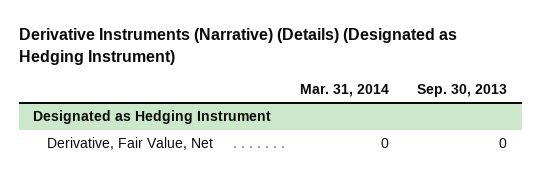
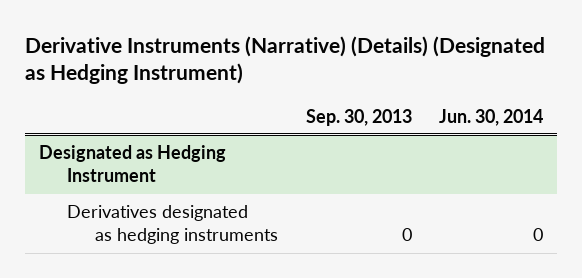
- | Mar. 31, 2014 | Sep. 30, 2013
+ | Sep. 30, 2013 | Jun. 30, 2014
@ Designated as Hedging Instrument
- Derivative, Fair Value, Net | 0 | 0
+ Derivatives designated as hedging instruments | 0 | 0

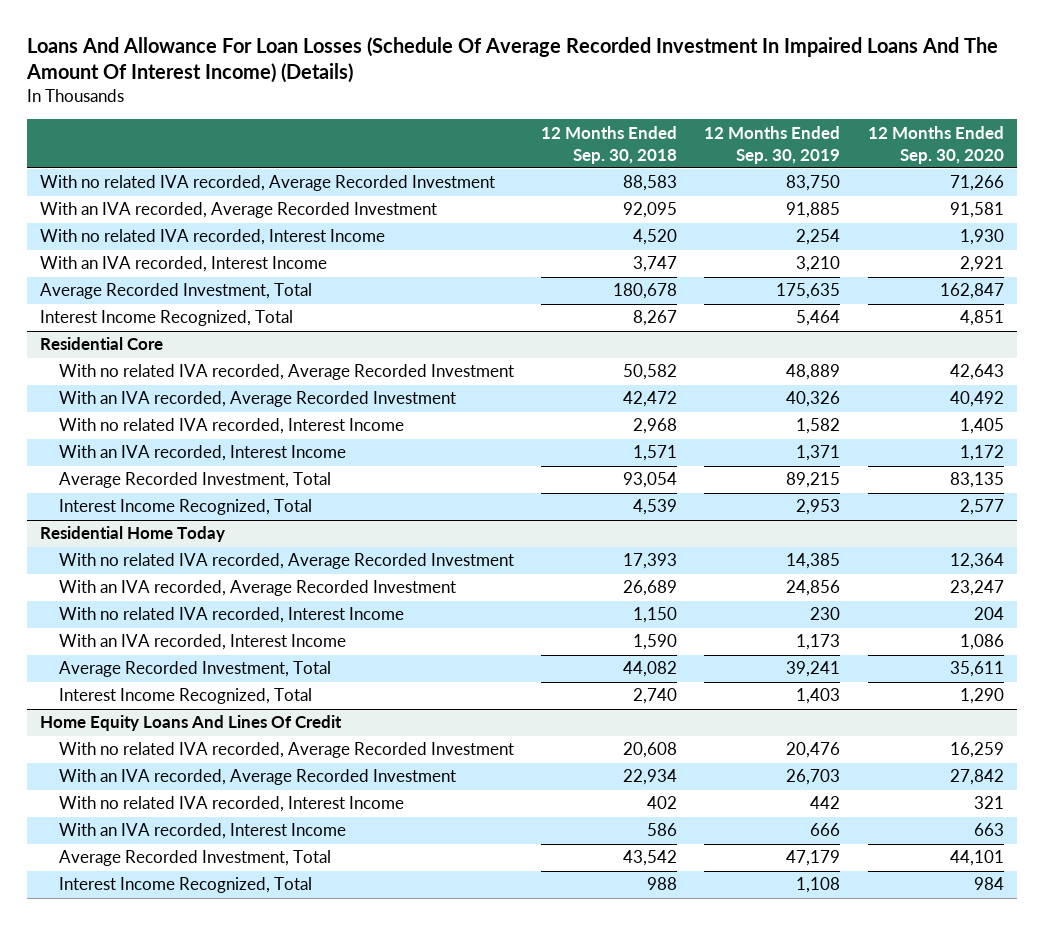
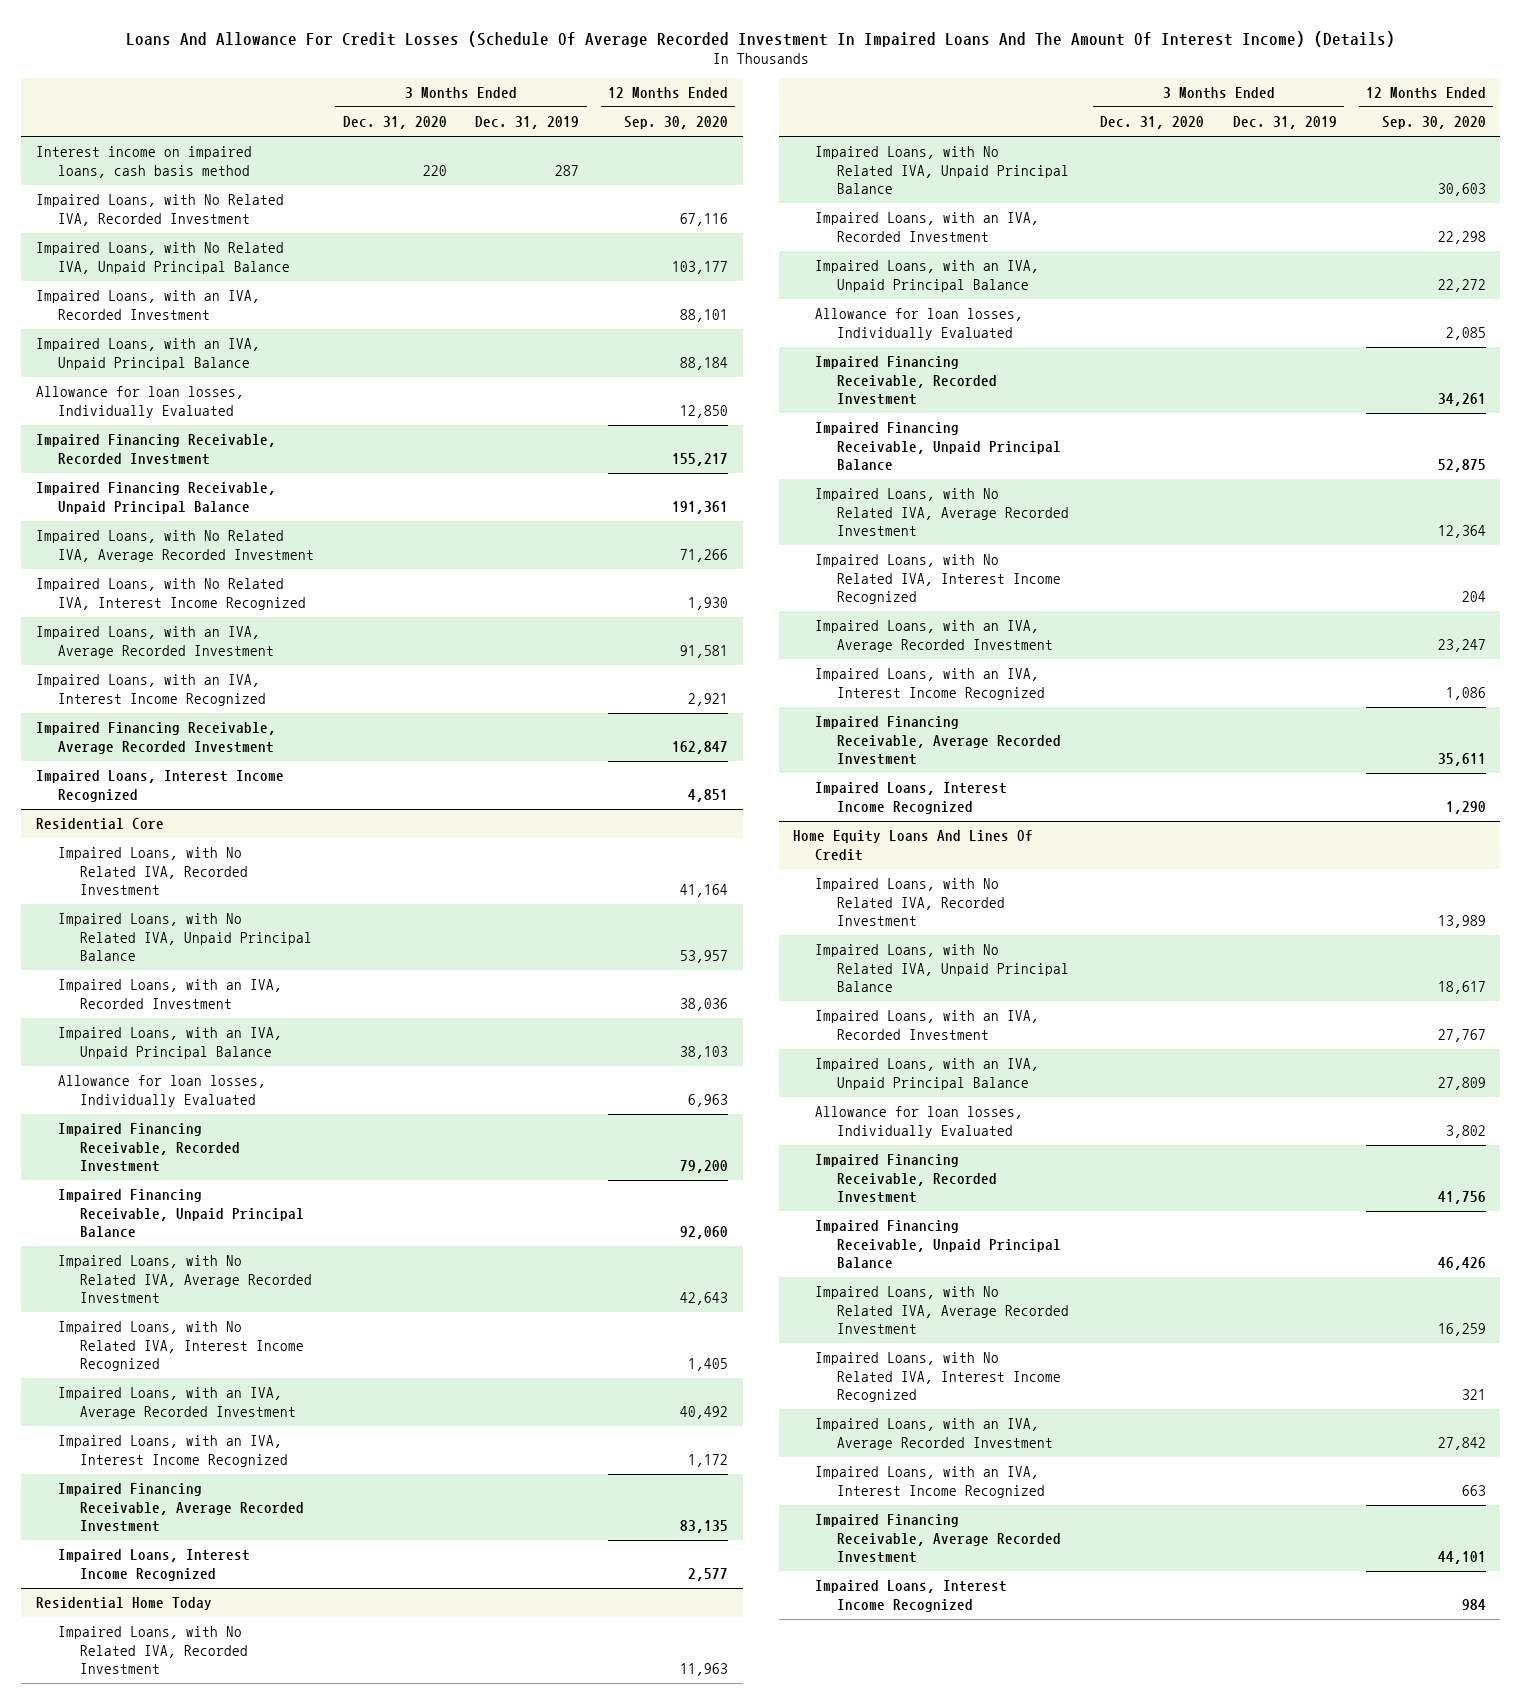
- Loans And Allowance For Loan Losses (Schedule Of Average Recorded Investment In Impaired Loans And The Amount Of Interest Income) (Details)
+ Loans And Allowance For Credit Losses (Schedule Of Average Recorded Investment In Impaired Loans And The Amount Of Interest Income) (Details)
- | 12 Months Ended Sep. 30, 2018 | 12 Months Ended Sep. 30, 2019 | 12 Months Ended Sep. 30, 2020
+ | 3 Months Ended Dec. 31, 2020 | 3 Months Ended Dec. 31, 2019 | 12 Months Ended Sep. 30, 2020
- With no related IVA recorded, Average Recorded Investment | 88,583 | 83,750 | 71,266
- With an IVA recorded, Average Recorded Investment | 92,095 | 91,885 | 91,581
- With no related IVA recorded, Interest Income | 4,520 | 2,254 | 1,930
- With an IVA recorded, Interest Income | 3,747 | 3,210 | 2,921
- Average Recorded Investment, Total | 180,678 | 175,635 | 162,847
- Interest Income Recognized, Total | 8,267 | 5,464 | 4,851
+ Interest income on impaired loans, cash basis method | 220 | 287 |
+ Impaired Loans, with No Related IVA, Recorded Investment | | | 67,116
+ Impaired Loans, with No Related IVA, Unpaid Principal Balance | | | 103,177
+ Impaired Loans, with an IVA, Recorded Investment | | | 88,101
+ Impaired Loans, with an IVA, Unpaid Principal Balance | | | 88,184
+ Allowance for loan losses, Individually Evaluated | | | 12,850
+ Impaired Financing Receivable, Recorded Investment | | | 155,217
+ Impaired Financing Receivable, Unpaid Principal Balance | | | 191,361
+ Impaired Loans, with No Related IVA, Average Recorded Investment | | | 71,266
+ Impaired Loans, with No Related IVA, Interest Income Recognized | | | 1,930
+ Impaired Loans, with an IVA, Average Recorded Investment | | | 91,581
+ Impaired Loans, with an IVA, Interest Income Recognized | | | 2,921
+ Impaired Financing Receivable, Average Recorded Investment | | | 162,847
+ Impaired Loans, Interest Income Recognized | | | 4,851
@ Residential Core
- With no related IVA recorded, Average Recorded Investment | 50,582 | 48,889 | 42,643
- With an IVA recorded, Average Recorded Investment | 42,472 | 40,326 | 40,492
- With no related IVA recorded, Interest Income | 2,968 | 1,582 | 1,405
- With an IVA recorded, Interest Income | 1,571 | 1,371 | 1,172
- Average Recorded Investment, Total | 93,054 | 89,215 | 83,135
- Interest Income Recognized, Total | 4,539 | 2,953 | 2,577
+ Impaired Loans, with No Related IVA, Recorded Investment | | | 41,164
+ Impaired Loans, with No Related IVA, Unpaid Principal Balance | | | 53,957
+ Impaired Loans, with an IVA, Recorded Investment | | | 38,036
+ Impaired Loans, with an IVA, Unpaid Principal Balance | | | 38,103
+ Allowance for loan losses, Individually Evaluated | | | 6,963
+ Impaired Financing Receivable, Recorded Investment | | | 79,200
+ Impaired Financing Receivable, Unpaid Principal Balance | | | 92,060
+ Impaired Loans, with No Related IVA, Average Recorded Investment | | | 42,643
+ Impaired Loans, with No Related IVA, Interest Income Recognized | | | 1,405
+ Impaired Loans, with an IVA, Average Recorded Investment | | | 40,492
+ Impaired Loans, with an IVA, Interest Income Recognized | | | 1,172
+ Impaired Financing Receivable, Average Recorded Investment | | | 83,135
+ Impaired Loans, Interest Income Recognized | | | 2,577
@ Residential Home Today
- With no related IVA recorded, Average Recorded Investment | 17,393 | 14,385 | 12,364
- With an IVA recorded, Average Recorded Investment | 26,689 | 24,856 | 23,247
- With no related IVA recorded, Interest Income | 1,150 | 230 | 204
- With an IVA recorded, Interest Income | 1,590 | 1,173 | 1,086
- Average Recorded Investment, Total | 44,082 | 39,241 | 35,611
- Interest Income Recognized, Total | 2,740 | 1,403 | 1,290
+ Impaired Loans, with No Related IVA, Recorded Investment | | | 11,963
+ Impaired Loans, with No Related IVA, Unpaid Principal Balance | | | 30,603
+ Impaired Loans, with an IVA, Recorded Investment | | | 22,298
+ Impaired Loans, with an IVA, Unpaid Principal Balance | | | 22,272
+ Allowance for loan losses, Individually Evaluated | | | 2,085
+ Impaired Financing Receivable, Recorded Investment | | | 34,261
+ Impaired Financing Receivable, Unpaid Principal Balance | | | 52,875
+ Impaired Loans, with No Related IVA, Average Recorded Investment | | | 12,364
+ Impaired Loans, with No Related IVA, Interest Income Recognized | | | 204
+ Impaired Loans, with an IVA, Average Recorded Investment | | | 23,247
+ Impaired Loans, with an IVA, Interest Income Recognized | | | 1,086
+ Impaired Financing Receivable, Average Recorded Investment | | | 35,611
+ Impaired Loans, Interest Income Recognized | | | 1,290
@ Home Equity Loans And Lines Of Credit
- With no related IVA recorded, Average Recorded Investment | 20,608 | 20,476 | 16,259
- With an IVA recorded, Average Recorded Investment | 22,934 | 26,703 | 27,842
- With no related IVA recorded, Interest Income | 402 | 442 | 321
- With an IVA recorded, Interest Income | 586 | 666 | 663
- Average Recorded Investment, Total | 43,542 | 47,179 | 44,101
- Interest Income Recognized, Total | 988 | 1,108 | 984
+ Impaired Loans, with No Related IVA, Recorded Investment | | | 13,989
+ Impaired Loans, with No Related IVA, Unpaid Principal Balance | | | 18,617
+ Impaired Loans, with an IVA, Recorded Investment | | | 27,767
+ Impaired Loans, with an IVA, Unpaid Principal Balance | | | 27,809
+ Allowance for loan losses, Individually Evaluated | | | 3,802
+ Impaired Financing Receivable, Recorded Investment | | | 41,756
+ Impaired Financing Receivable, Unpaid Principal Balance | | | 46,426
+ Impaired Loans, with No Related IVA, Average Recorded Investment | | | 16,259
+ Impaired Loans, with No Related IVA, Interest Income Recognized | | | 321
+ Impaired Loans, with an IVA, Average Recorded Investment | | | 27,842
+ Impaired Loans, with an IVA, Interest Income Recognized | | | 663
+ Impaired Financing Receivable, Average Recorded Investment | | | 44,101
+ Impaired Loans, Interest Income Recognized | | | 984

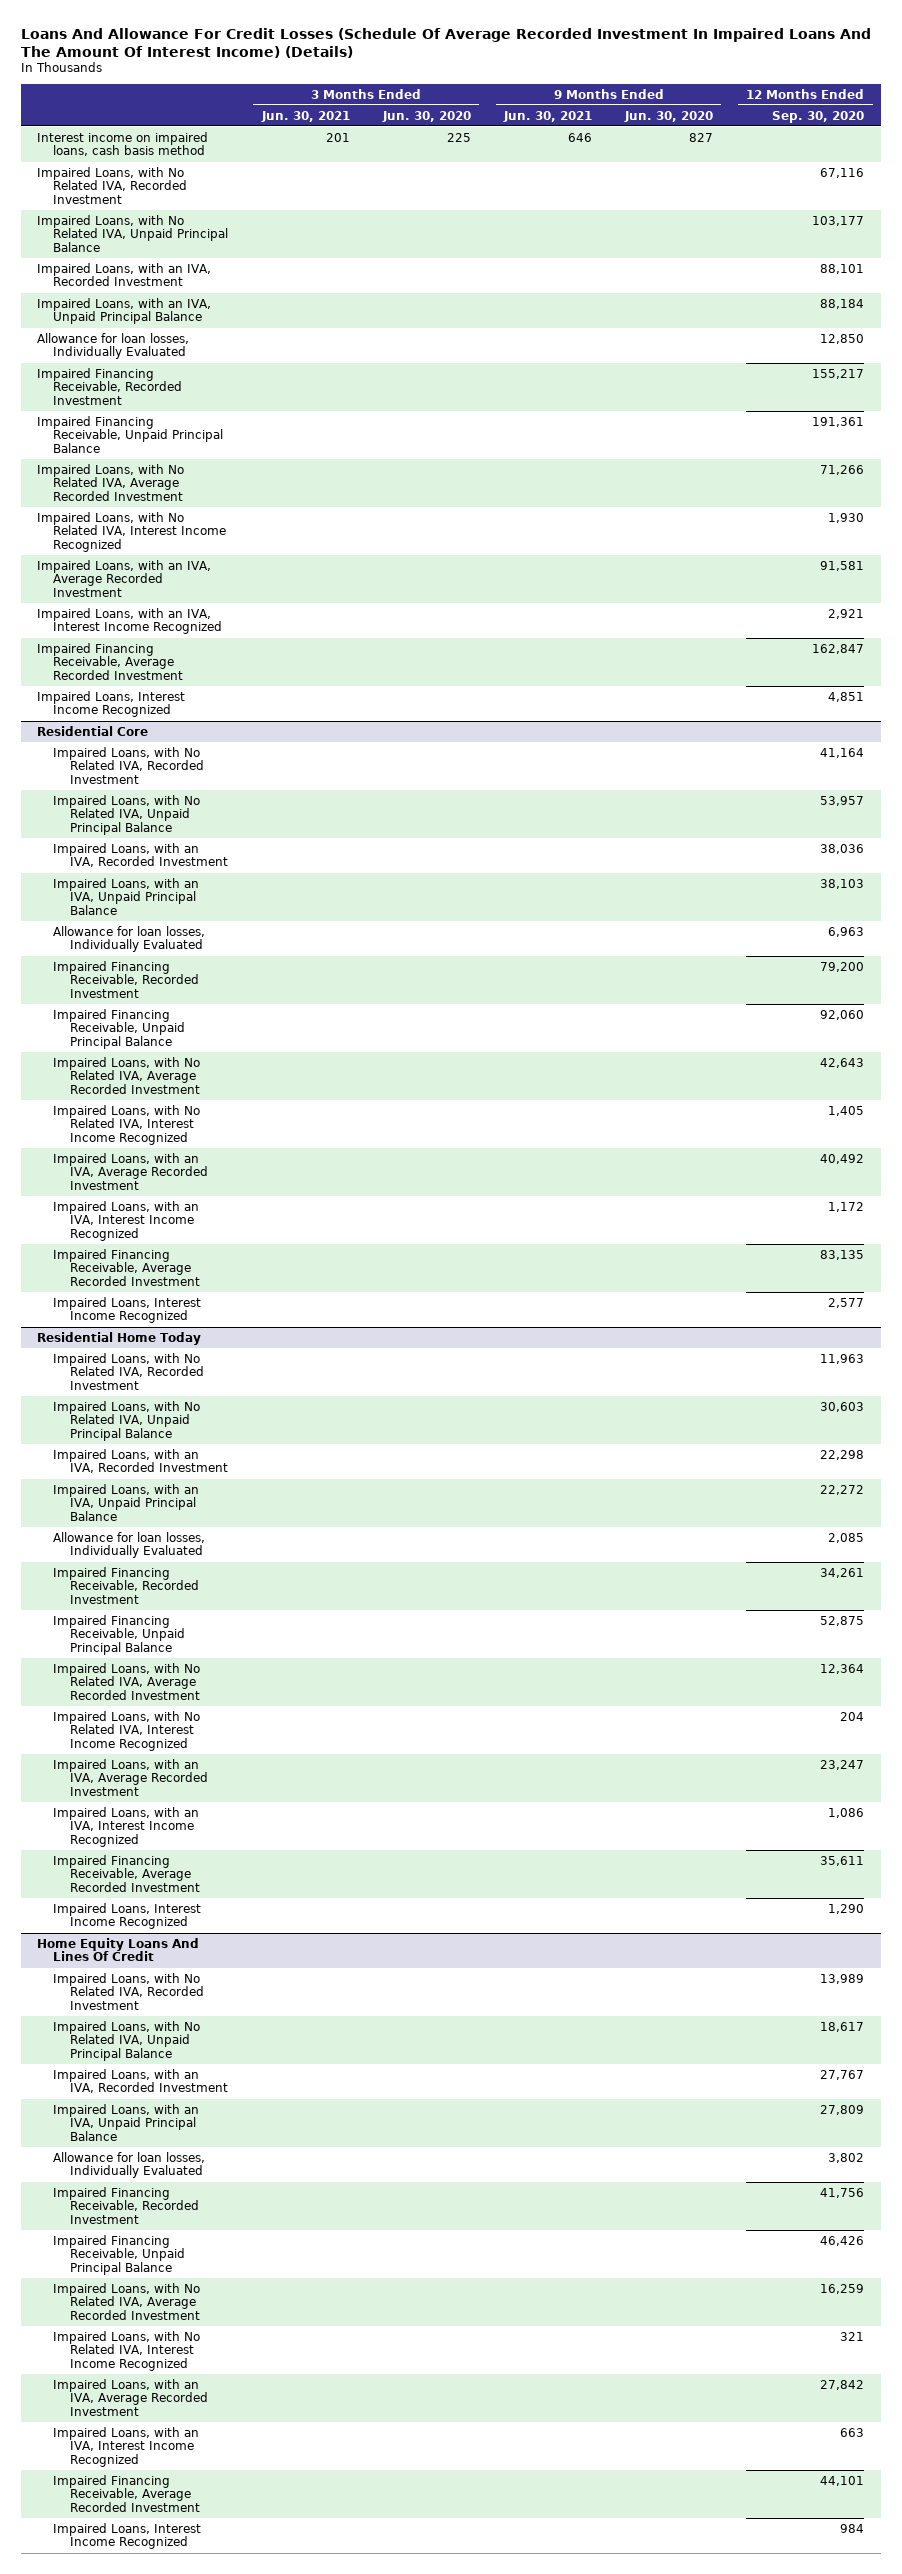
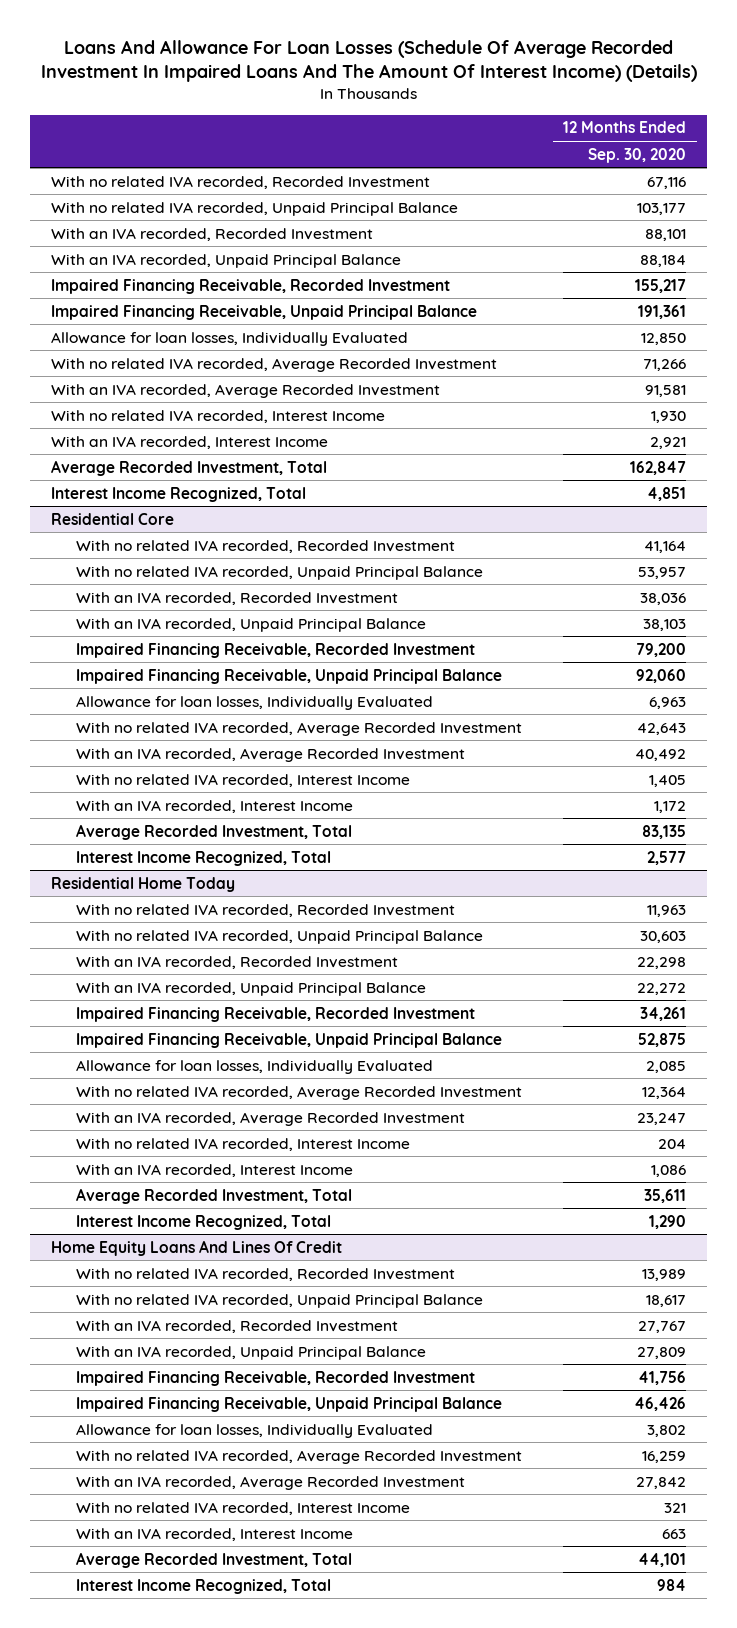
- Loans And Allowance For Credit Losses (Schedule Of Average Recorded Investment In Impaired Loans And The Amount Of Interest Income) (Details)
+ Loans And Allowance For Loan Losses (Schedule Of Average Recorded Investment In Impaired Loans And The Amount Of Interest Income) (Details)
- | 3 Months Ended Jun. 30, 2021 | 3 Months Ended Jun. 30, 2020 | 9 Months Ended Jun. 30, 2021 | 9 Months Ended Jun. 30, 2020 | 12 Months Ended Sep. 30, 2020
+ | 12 Months Ended Sep. 30, 2020
- Interest income on impaired loans, cash basis method | 201 | 225 | 646 | 827 |
- Impaired Loans, with No Related IVA, Recorded Investment | | | | | 67,116
- Impaired Loans, with No Related IVA, Unpaid Principal Balance | | | | | 103,177
- Impaired Loans, with an IVA, Recorded Investment | | | | | 88,101
- Impaired Loans, with an IVA, Unpaid Principal Balance | | | | | 88,184
+ With no related IVA recorded, Recorded Investment | 67,116
+ With no related IVA recorded, Unpaid Principal Balance | 103,177
+ With an IVA recorded, Recorded Investment | 88,101
+ With an IVA recorded, Unpaid Principal Balance | 88,184
- Impaired Loans, with No Related IVA, Average Recorded Investment | | | | | 71,266
- Impaired Loans, with No Related IVA, Interest Income Recognized | | | | | 1,930
- Impaired Loans, with an IVA, Average Recorded Investment | | | | | 91,581
- Impaired Loans, with an IVA, Interest Income Recognized | | | | | 2,921
- Impaired Financing Receivable, Average Recorded Investment | | | | | 162,847
- Impaired Loans, Interest Income Recognized | | | | | 4,851
moved down: Allowance for loan losses, Individually Evaluated | 12,850
+ With no related IVA recorded, Average Recorded Investment | 71,266
+ With an IVA recorded, Average Recorded Investment | 91,581
+ With no related IVA recorded, Interest Income | 1,930
+ With an IVA recorded, Interest Income | 2,921
+ Average Recorded Investment, Total | 162,847
+ Interest Income Recognized, Total | 4,851
@ Residential Core
- Impaired Loans, with No Related IVA, Recorded Investment | | | | | 41,164
- Impaired Loans, with No Related IVA, Unpaid Principal Balance | | | | | 53,957
- Impaired Loans, with an IVA, Recorded Investment | | | | | 38,036
- Impaired Loans, with an IVA, Unpaid Principal Balance | | | | | 38,103
+ With no related IVA recorded, Recorded Investment | 41,164
+ With no related IVA recorded, Unpaid Principal Balance | 53,957
+ With an IVA recorded, Recorded Investment | 38,036
+ With an IVA recorded, Unpaid Principal Balance | 38,103
- Impaired Loans, with No Related IVA, Average Recorded Investment | | | | | 42,643
- Impaired Loans, with No Related IVA, Interest Income Recognized | | | | | 1,405
- Impaired Loans, with an IVA, Average Recorded Investment | | | | | 40,492
- Impaired Loans, with an IVA, Interest Income Recognized | | | | | 1,172
- Impaired Financing Receivable, Average Recorded Investment | | | | | 83,135
- Impaired Loans, Interest Income Recognized | | | | | 2,577
moved down: Allowance for loan losses, Individually Evaluated | 6,963
+ With no related IVA recorded, Average Recorded Investment | 42,643
+ With an IVA recorded, Average Recorded Investment | 40,492
+ With no related IVA recorded, Interest Income | 1,405
+ With an IVA recorded, Interest Income | 1,172
+ Average Recorded Investment, Total | 83,135
+ Interest Income Recognized, Total | 2,577
@ Residential Home Today
- Impaired Loans, with No Related IVA, Recorded Investment | | | | | 11,963
- Impaired Loans, with No Related IVA, Unpaid Principal Balance | | | | | 30,603
- Impaired Loans, with an IVA, Recorded Investment | | | | | 22,298
- Impaired Loans, with an IVA, Unpaid Principal Balance | | | | | 22,272
+ With no related IVA recorded, Recorded Investment | 11,963
+ With no related IVA recorded, Unpaid Principal Balance | 30,603
+ With an IVA recorded, Recorded Investment | 22,298
+ With an IVA recorded, Unpaid Principal Balance | 22,272
- Impaired Loans, with No Related IVA, Average Recorded Investment | | | | | 12,364
- Impaired Loans, with No Related IVA, Interest Income Recognized | | | | | 204
- Impaired Loans, with an IVA, Average Recorded Investment | | | | | 23,247
- Impaired Loans, with an IVA, Interest Income Recognized | | | | | 1,086
- Impaired Financing Receivable, Average Recorded Investment | | | | | 35,611
- Impaired Loans, Interest Income Recognized | | | | | 1,290
moved down: Allowance for loan losses, Individually Evaluated | 2,085
+ With no related IVA recorded, Average Recorded Investment | 12,364
+ With an IVA recorded, Average Recorded Investment | 23,247
+ With no related IVA recorded, Interest Income | 204
+ With an IVA recorded, Interest Income | 1,086
+ Average Recorded Investment, Total | 35,611
+ Interest Income Recognized, Total | 1,290
@ Home Equity Loans And Lines Of Credit
- Impaired Loans, with No Related IVA, Recorded Investment | | | | | 13,989
- Impaired Loans, with No Related IVA, Unpaid Principal Balance | | | | | 18,617
- Impaired Loans, with an IVA, Recorded Investment | | | | | 27,767
- Impaired Loans, with an IVA, Unpaid Principal Balance | | | | | 27,809
+ With no related IVA recorded, Recorded Investment | 13,989
+ With no related IVA recorded, Unpaid Principal Balance | 18,617
+ With an IVA recorded, Recorded Investment | 27,767
+ With an IVA recorded, Unpaid Principal Balance | 27,809
- Impaired Loans, with No Related IVA, Average Recorded Investment | | | | | 16,259
- Impaired Loans, with No Related IVA, Interest Income Recognized | | | | | 321
- Impaired Loans, with an IVA, Average Recorded Investment | | | | | 27,842
- Impaired Loans, with an IVA, Interest Income Recognized | | | | | 663
- Impaired Financing Receivable, Average Recorded Investment | | | | | 44,101
- Impaired Loans, Interest Income Recognized | | | | | 984
moved down: Allowance for loan losses, Individually Evaluated | 3,802
+ With no related IVA recorded, Average Recorded Investment | 16,259
+ With an IVA recorded, Average Recorded Investment | 27,842
+ With no related IVA recorded, Interest Income | 321
+ With an IVA recorded, Interest Income | 663
+ Average Recorded Investment, Total | 44,101
+ Interest Income Recognized, Total | 984

